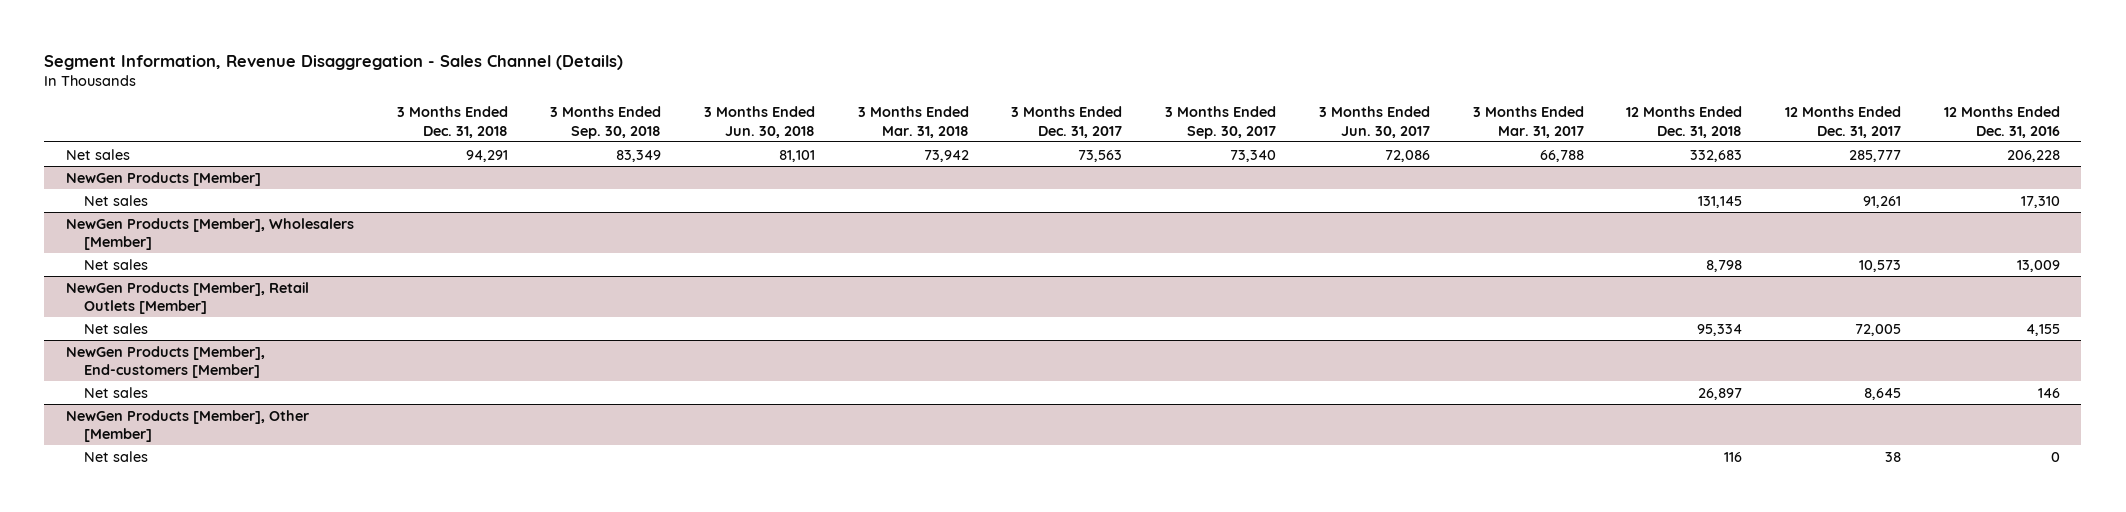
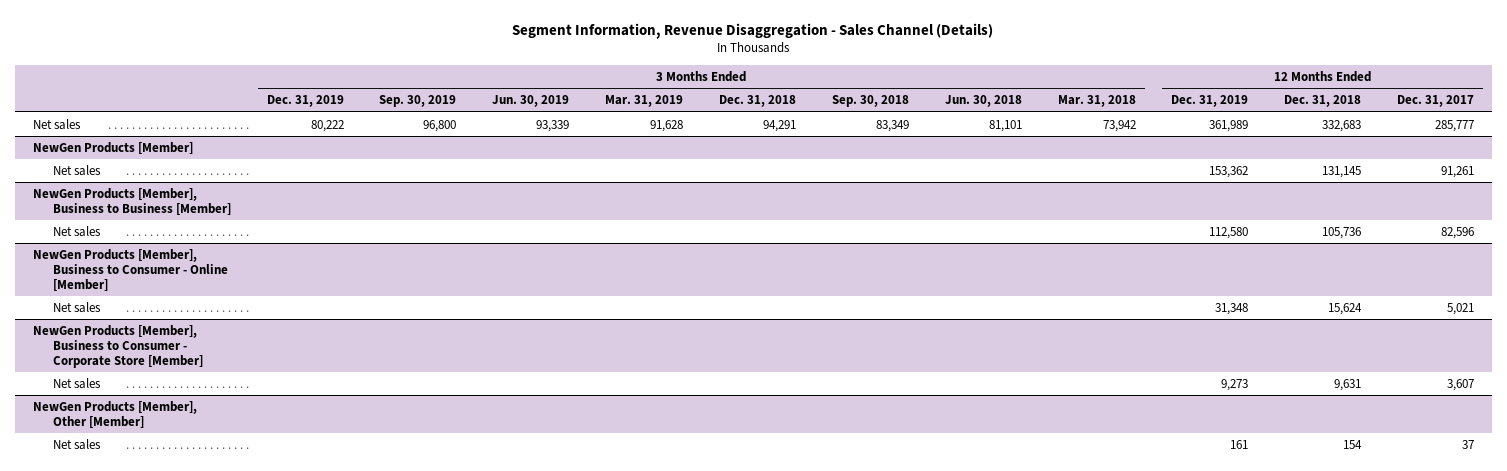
- | 3 Months Ended Dec. 31, 2018 | 3 Months Ended Sep. 30, 2018 | 3 Months Ended Jun. 30, 2018 | 3 Months Ended Mar. 31, 2018 | 3 Months Ended Dec. 31, 2017 | 3 Months Ended Sep. 30, 2017 | 3 Months Ended Jun. 30, 2017 | 3 Months Ended Mar. 31, 2017 | 12 Months Ended Dec. 31, 2018 | 12 Months Ended Dec. 31, 2017 | 12 Months Ended Dec. 31, 2016
+ | 3 Months Ended Dec. 31, 2019 | 3 Months Ended Sep. 30, 2019 | 3 Months Ended Jun. 30, 2019 | 3 Months Ended Mar. 31, 2019 | 3 Months Ended Dec. 31, 2018 | 3 Months Ended Sep. 30, 2018 | 3 Months Ended Jun. 30, 2018 | 3 Months Ended Mar. 31, 2018 | 12 Months Ended Dec. 31, 2019 | 12 Months Ended Dec. 31, 2018 | 12 Months Ended Dec. 31, 2017
- NewGen Products [Member], Wholesalers [Member]
- Net sales | | | | | | | | | 8,798 | 10,573 | 13,009
- NewGen Products [Member], Retail Outlets [Member]
- Net sales | | | | | | | | | 95,334 | 72,005 | 4,155
- NewGen Products [Member], End-customers [Member]
- Net sales | | | | | | | | | 26,897 | 8,645 | 146
+ NewGen Products [Member], Business to Business [Member]
+ Net sales | | | | | | | | | 112,580 | 105,736 | 82,596
+ NewGen Products [Member], Business to Consumer - Online [Member]
+ Net sales | | | | | | | | | 31,348 | 15,624 | 5,021
+ NewGen Products [Member], Business to Consumer - Corporate Store [Member]
+ Net sales | | | | | | | | | 9,273 | 9,631 | 3,607
@ NewGen Products [Member], Other [Member]
- Net sales | | | | | | | | | 116 | 38 | 0
+ Net sales | | | | | | | | | 161 | 154 | 37

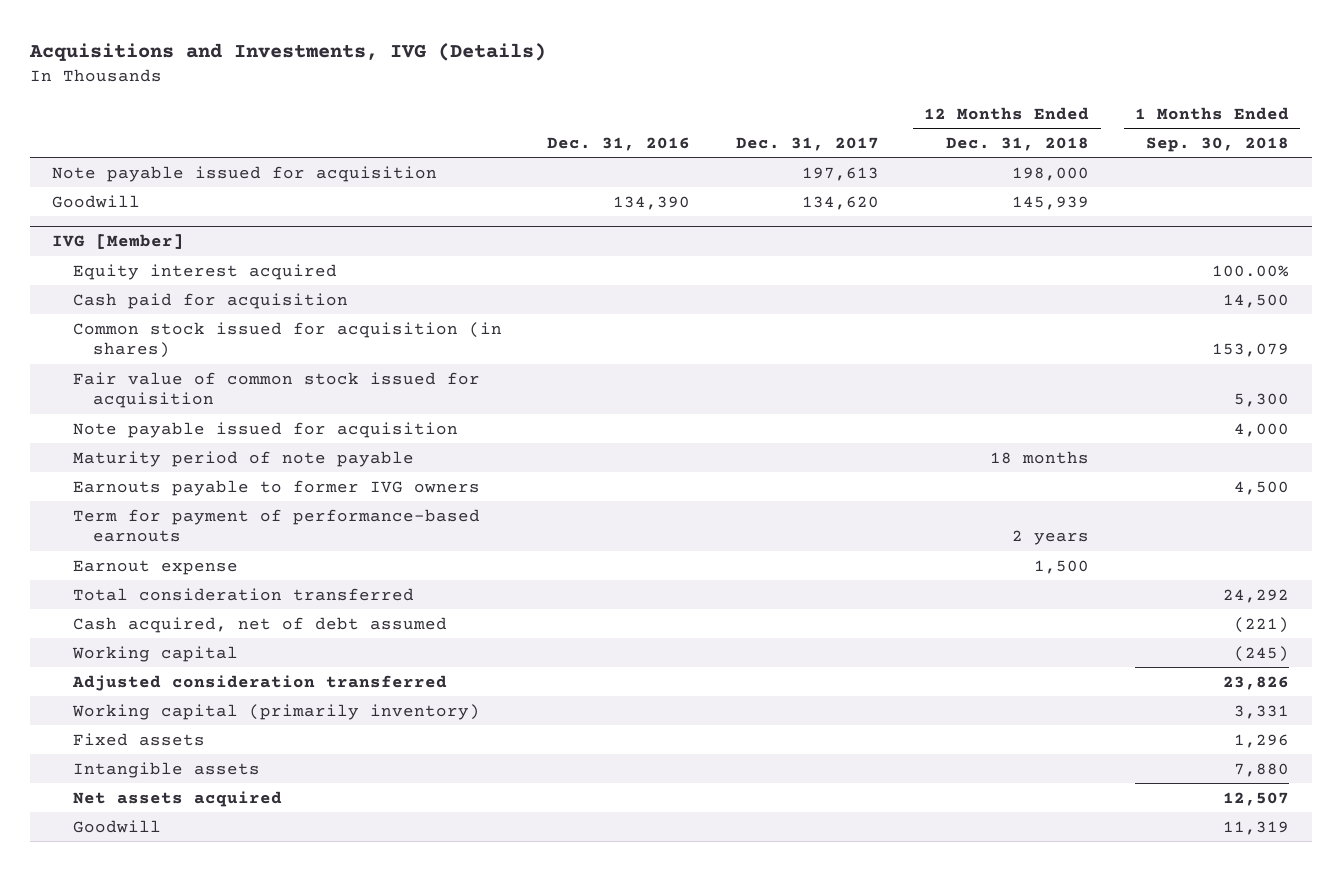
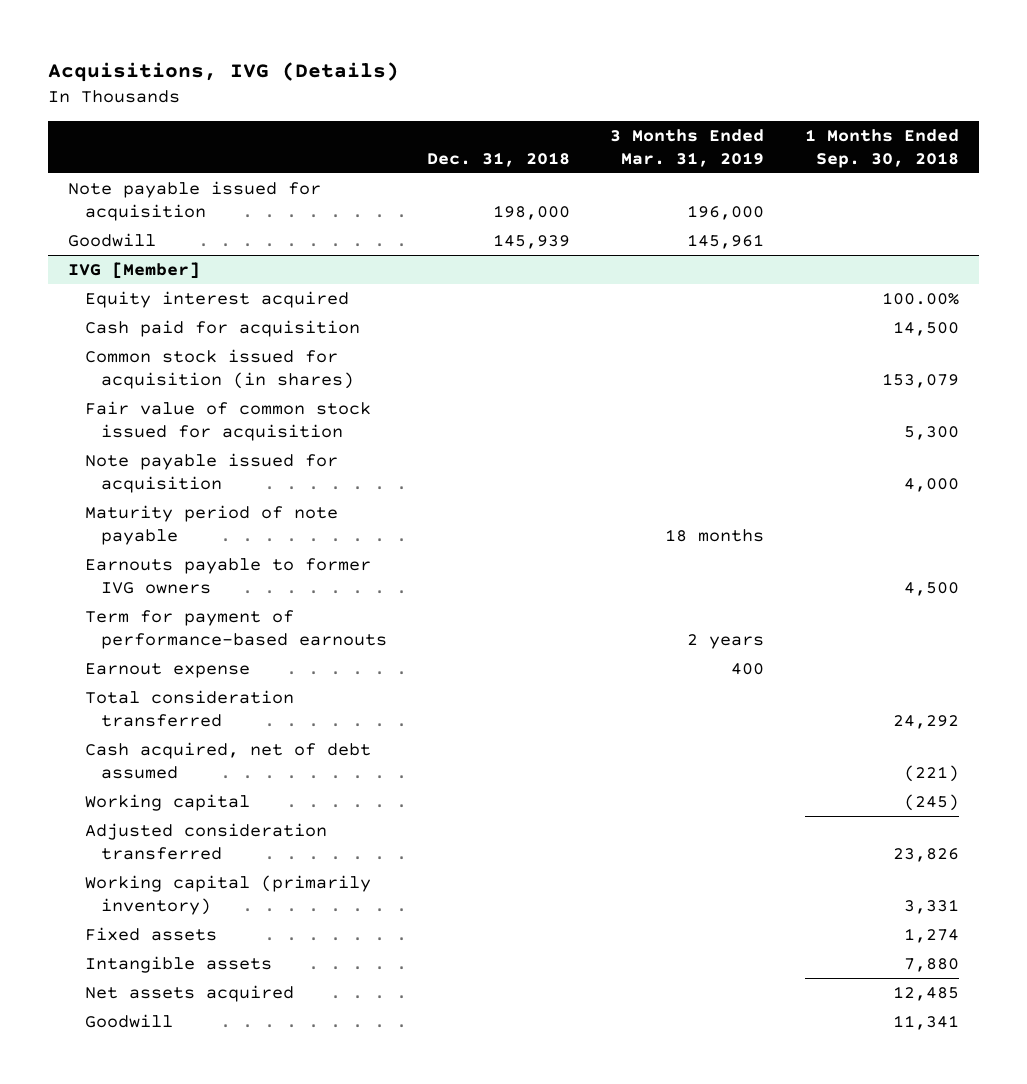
- Acquisitions and Investments, IVG (Details)
+ Acquisitions, IVG (Details)
- | Dec. 31, 2016 | Dec. 31, 2017 | 12 Months Ended Dec. 31, 2018 | 1 Months Ended Sep. 30, 2018
+ | Dec. 31, 2018 | 3 Months Ended Mar. 31, 2019 | 1 Months Ended Sep. 30, 2018
@ IVG [Member]
- Fixed assets | | | | 1,296
+ Fixed assets | | | 1,274
- Net assets acquired | | | | 12,507
- Goodwill | | | | 11,319
+ Net assets acquired | | | 12,485
+ Goodwill | | | 11,341

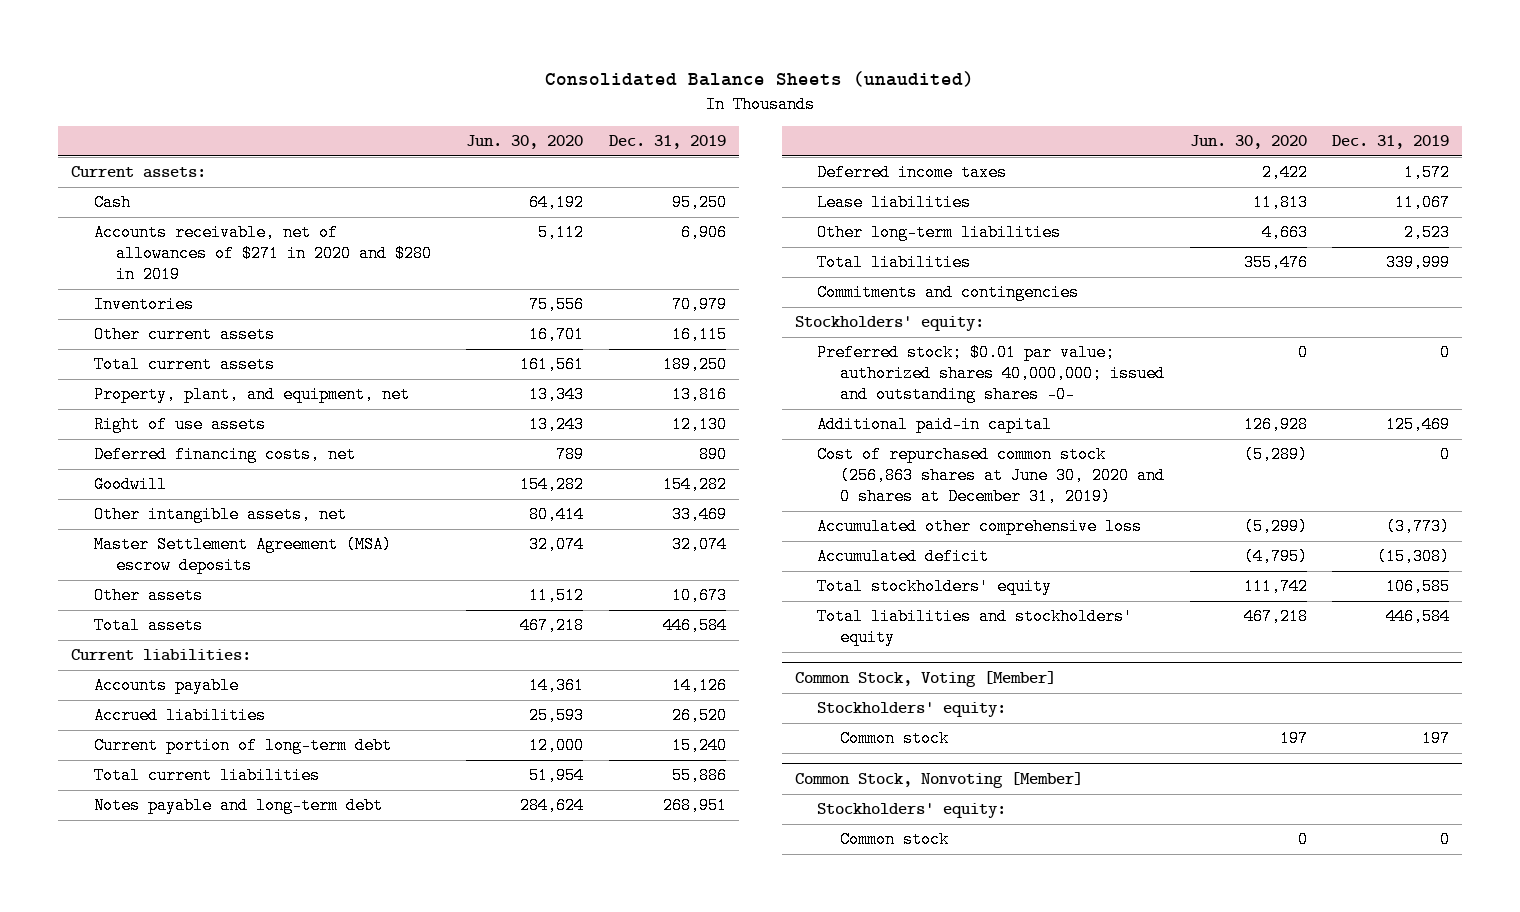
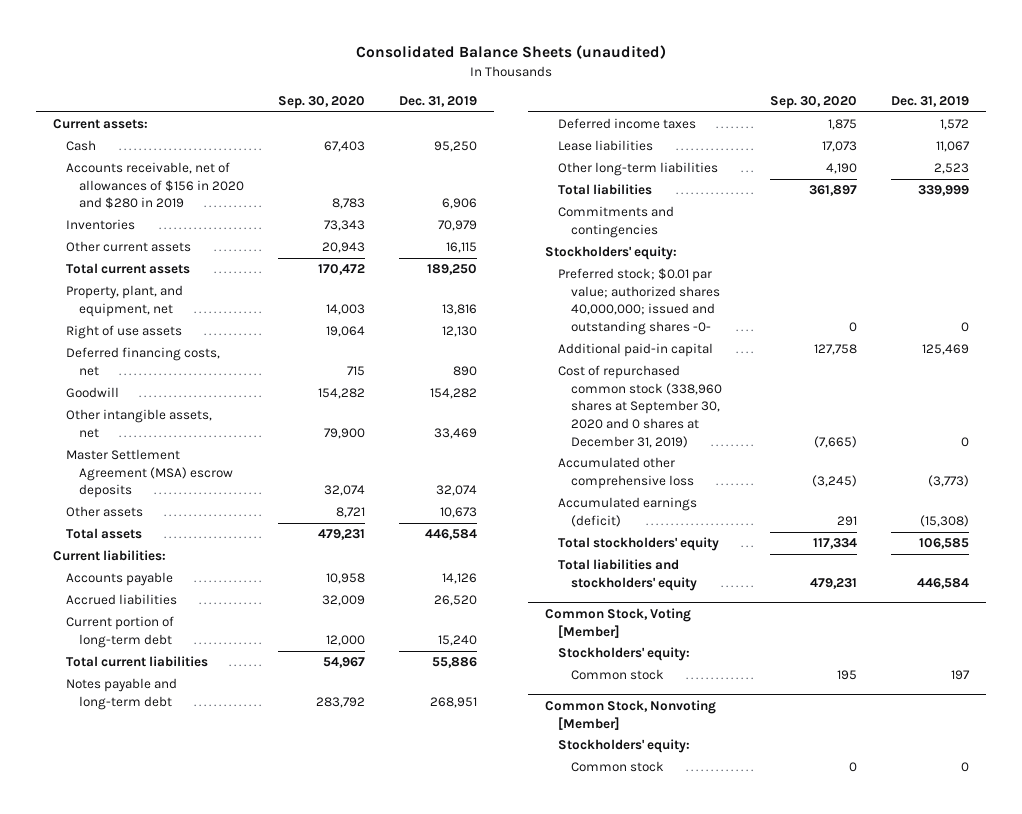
- | Jun. 30, 2020 | Dec. 31, 2019
+ | Sep. 30, 2020 | Dec. 31, 2019
- Accounts receivable, net of allowances of $271 in 2020 and $280 in 2019 | 5,112 | 6,906
+ Accounts receivable, net of allowances of $156 in 2020 and $280 in 2019 | 8,783 | 6,906
- Cost of repurchased common stock (256,863 shares at June 30, 2020 and 0 shares at December 31, 2019) | (5,289) | 0
+ Cost of repurchased common stock (338,960 shares at September 30, 2020 and 0 shares at December 31, 2019) | (7,665) | 0
- Accumulated deficit | (4,795) | (15,308)
+ Accumulated earnings (deficit) | 291 | (15,308)

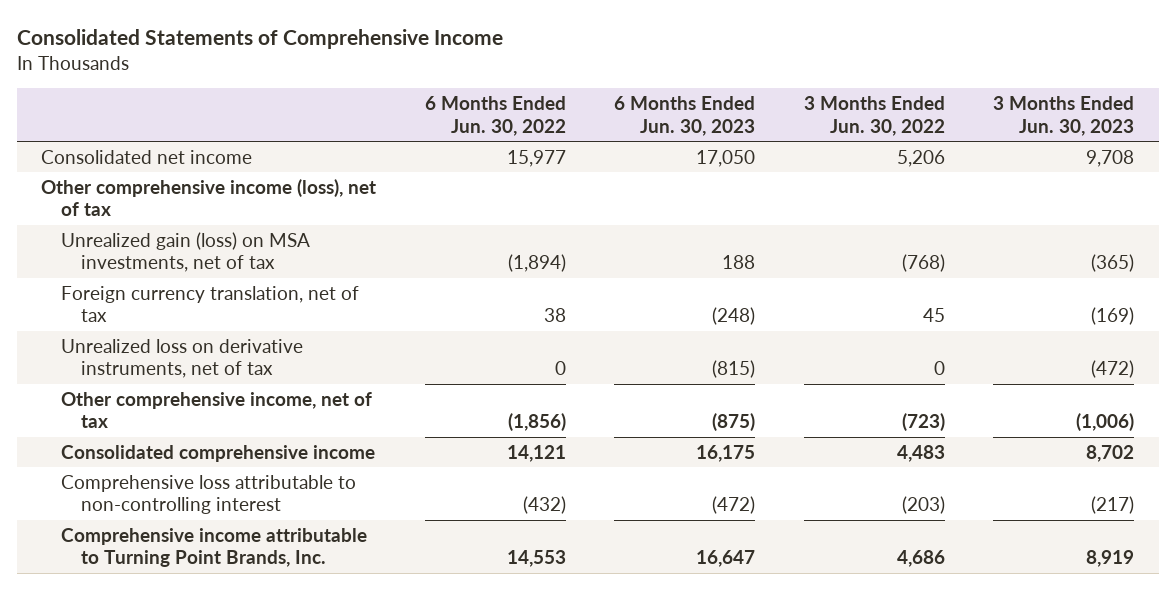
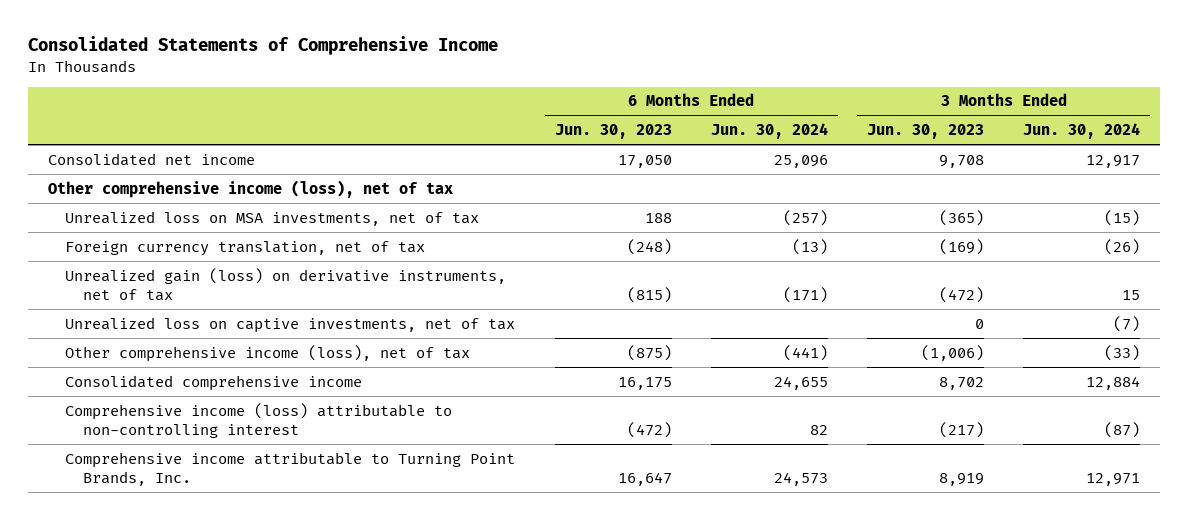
- | 6 Months Ended Jun. 30, 2022 | 6 Months Ended Jun. 30, 2023 | 3 Months Ended Jun. 30, 2022 | 3 Months Ended Jun. 30, 2023
+ | 6 Months Ended Jun. 30, 2023 | 6 Months Ended Jun. 30, 2024 | 3 Months Ended Jun. 30, 2023 | 3 Months Ended Jun. 30, 2024
- Unrealized gain (loss) on MSA investments, net of tax | (1,894) | 188 | (768) | (365)
+ Unrealized loss on MSA investments, net of tax | 188 | (257) | (365) | (15)
- Unrealized loss on derivative instruments, net of tax | 0 | (815) | 0 | (472)
- Other comprehensive income, net of tax | (1,856) | (875) | (723) | (1,006)
+ Unrealized gain (loss) on derivative instruments, net of tax | (815) | (171) | (472) | 15
+ Unrealized loss on captive investments, net of tax | | | 0 | (7)
+ Other comprehensive income (loss), net of tax | (875) | (441) | (1,006) | (33)
- Comprehensive loss attributable to non-controlling interest | (432) | (472) | (203) | (217)
+ Comprehensive income (loss) attributable to non-controlling interest | (472) | 82 | (217) | (87)

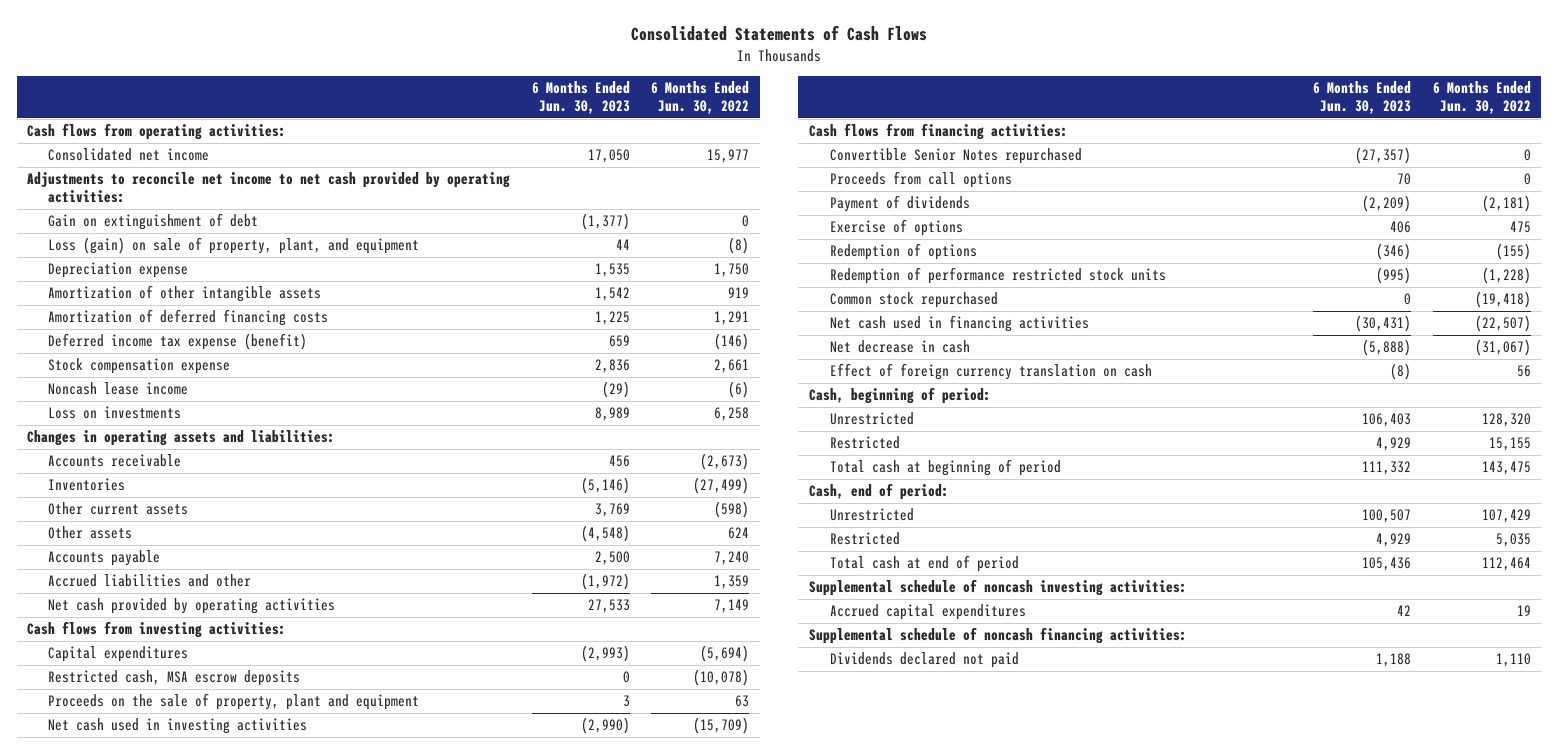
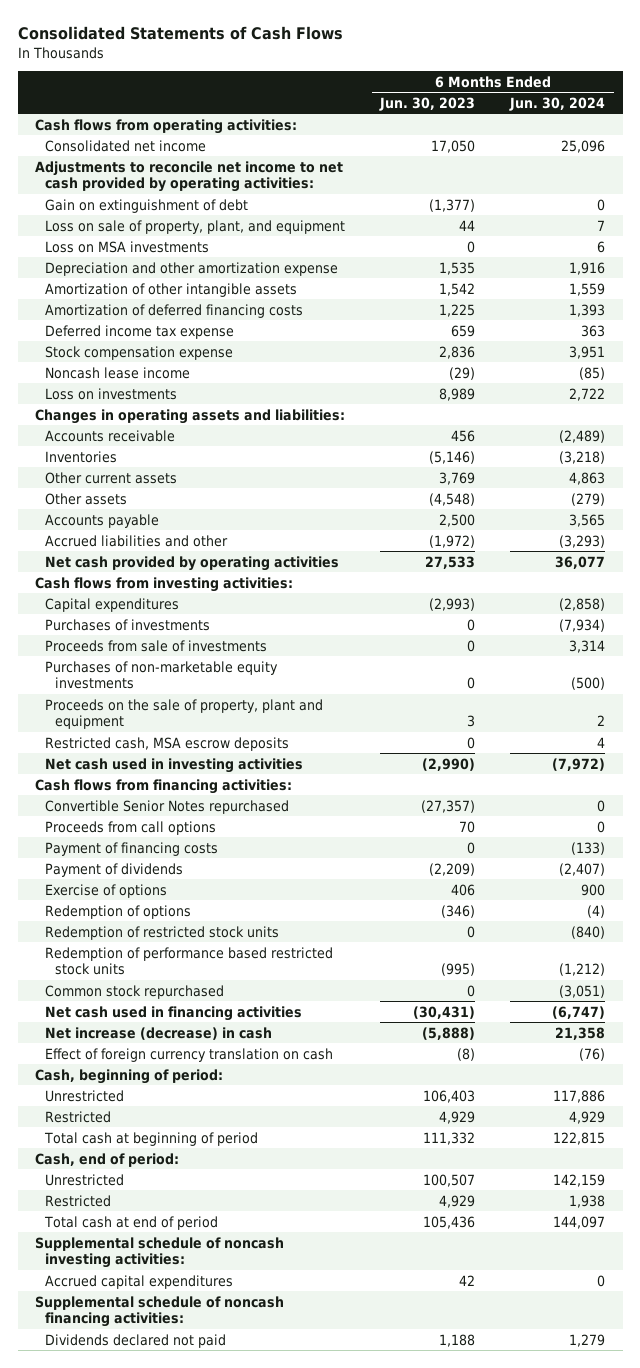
- | 6 Months Ended Jun. 30, 2023 | 6 Months Ended Jun. 30, 2022
+ | 6 Months Ended Jun. 30, 2023 | 6 Months Ended Jun. 30, 2024
- Loss (gain) on sale of property, plant, and equipment | 44 | (8)
- Depreciation expense | 1,535 | 1,750
+ Loss on sale of property, plant, and equipment | 44 | 7
+ Loss on MSA investments | 0 | 6
+ Depreciation and other amortization expense | 1,535 | 1,916
- Deferred income tax expense (benefit) | 659 | (146)
+ Deferred income tax expense | 659 | 363
+ Purchases of investments | 0 | (7,934)
+ Proceeds from sale of investments | 0 | 3,314
+ Purchases of non-marketable equity investments | 0 | (500)
moved down: Restricted cash, MSA escrow deposits | 0 | 4
+ Payment of financing costs | 0 | (133)
- Redemption of performance restricted stock units | (995) | (1,228)
+ Redemption of restricted stock units | 0 | (840)
+ Redemption of performance based restricted stock units | (995) | (1,212)
- Net decrease in cash | (5,888) | (31,067)
+ Net increase (decrease) in cash | (5,888) | 21,358

